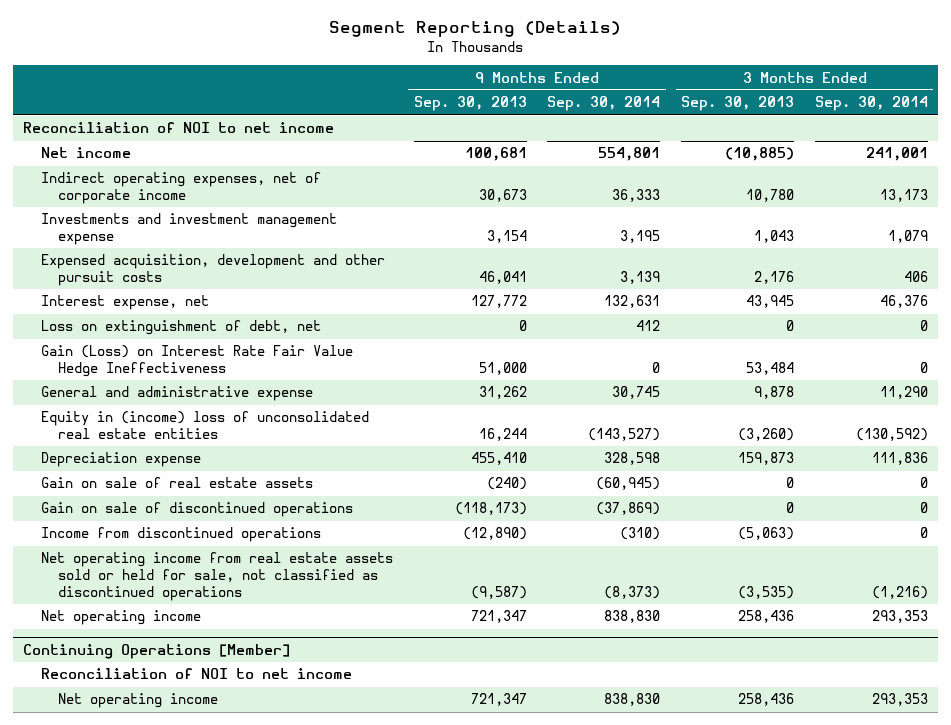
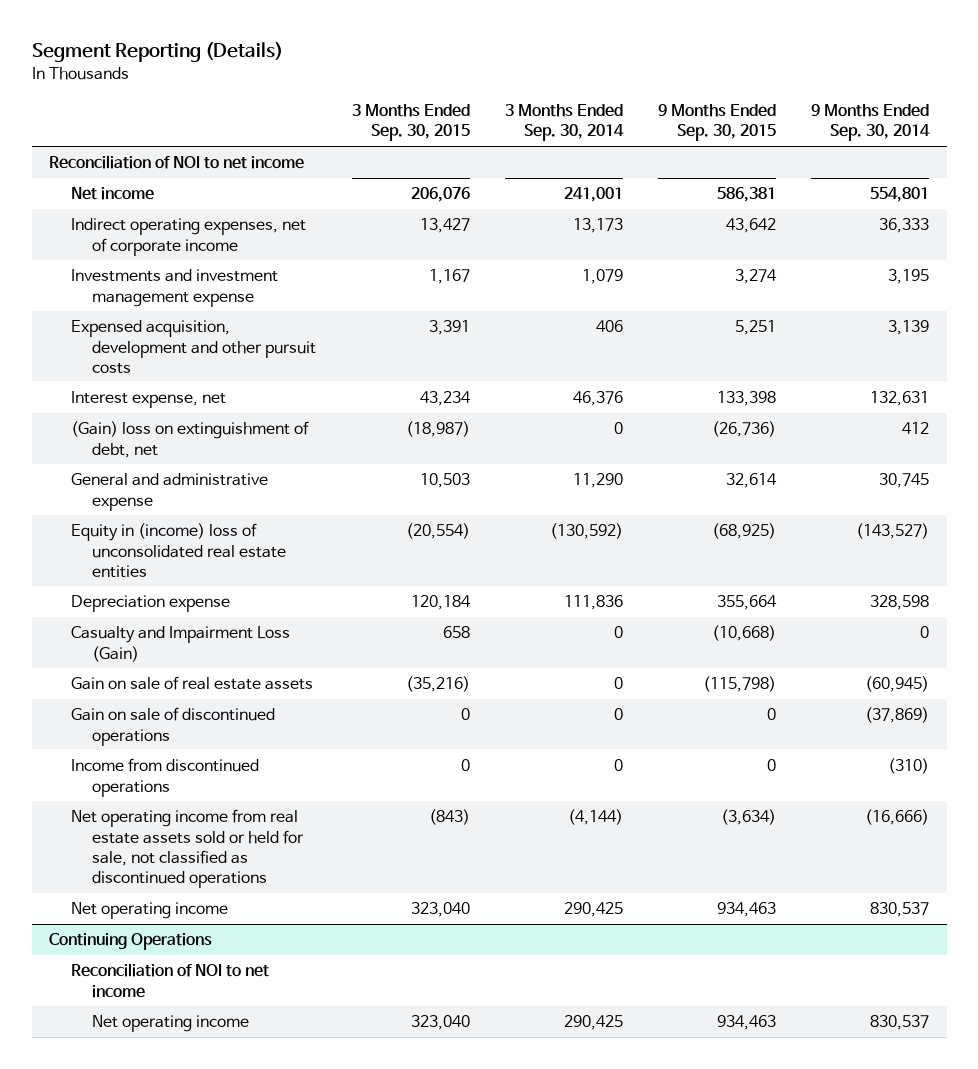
- | 9 Months Ended Sep. 30, 2013 | 9 Months Ended Sep. 30, 2014 | 3 Months Ended Sep. 30, 2013 | 3 Months Ended Sep. 30, 2014
+ | 3 Months Ended Sep. 30, 2015 | 3 Months Ended Sep. 30, 2014 | 9 Months Ended Sep. 30, 2015 | 9 Months Ended Sep. 30, 2014
- Loss on extinguishment of debt, net | 0 | 412 | 0 | 0
- Gain (Loss) on Interest Rate Fair Value Hedge Ineffectiveness | 51,000 | 0 | 53,484 | 0
+ (Gain) loss on extinguishment of debt, net | (18,987) | 0 | (26,736) | 412
+ Casualty and Impairment Loss (Gain) | 658 | 0 | (10,668) | 0
- Net operating income from real estate assets sold or held for sale, not classified as discontinued operations | (9,587) | (8,373) | (3,535) | (1,216)
- Net operating income | 721,347 | 838,830 | 258,436 | 293,353
- Continuing Operations [Member]
+ Net operating income from real estate assets sold or held for sale, not classified as discontinued operations | (843) | (4,144) | (3,634) | (16,666)
+ Net operating income | 323,040 | 290,425 | 934,463 | 830,537
+ Continuing Operations
- Net operating income | 721,347 | 838,830 | 258,436 | 293,353
+ Net operating income | 323,040 | 290,425 | 934,463 | 830,537

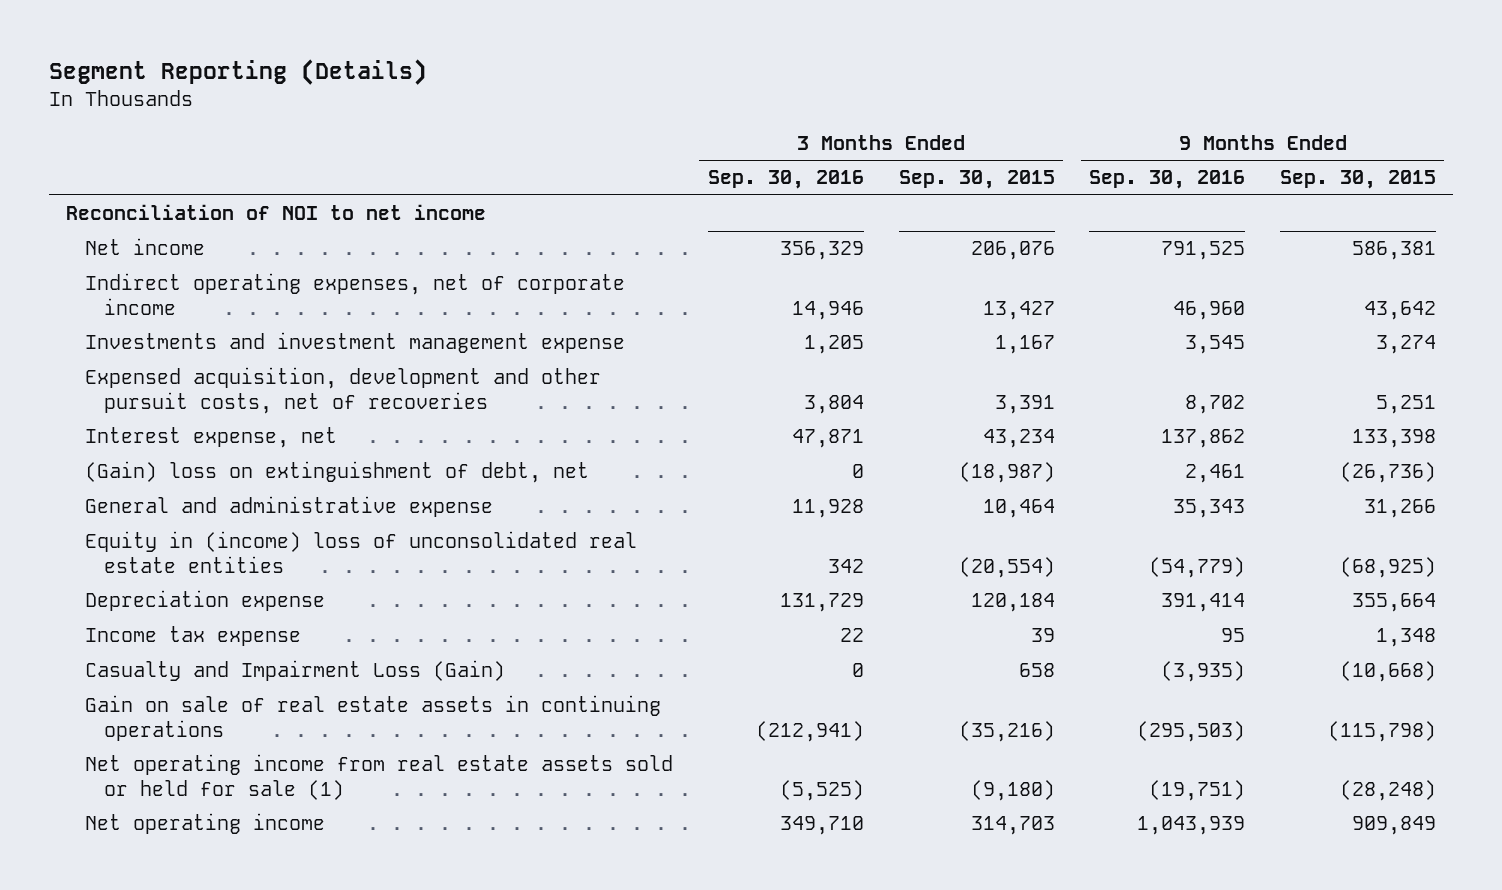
- | 3 Months Ended Sep. 30, 2015 | 3 Months Ended Sep. 30, 2014 | 9 Months Ended Sep. 30, 2015 | 9 Months Ended Sep. 30, 2014
+ | 3 Months Ended Sep. 30, 2016 | 3 Months Ended Sep. 30, 2015 | 9 Months Ended Sep. 30, 2016 | 9 Months Ended Sep. 30, 2015
- Expensed acquisition, development and other pursuit costs | 3,391 | 406 | 5,251 | 3,139
+ Expensed acquisition, development and other pursuit costs, net of recoveries | 3,804 | 3,391 | 8,702 | 5,251
- General and administrative expense | 10,503 | 11,290 | 32,614 | 30,745
+ General and administrative expense | 11,928 | 10,464 | 35,343 | 31,266
+ Income tax expense | 22 | 39 | 95 | 1,348
- Gain on sale of real estate assets | (35,216) | 0 | (115,798) | (60,945)
- Gain on sale of discontinued operations | 0 | 0 | 0 | (37,869)
- Income from discontinued operations | 0 | 0 | 0 | (310)
- Net operating income from real estate assets sold or held for sale, not classified as discontinued operations | (843) | (4,144) | (3,634) | (16,666)
- Net operating income | 323,040 | 290,425 | 934,463 | 830,537
- Continuing Operations
- Reconciliation of NOI to net income
- Net operating income | 323,040 | 290,425 | 934,463 | 830,537
+ Gain on sale of real estate assets in continuing operations | (212,941) | (35,216) | (295,503) | (115,798)
+ Net operating income from real estate assets sold or held for sale (1) | (5,525) | (9,180) | (19,751) | (28,248)
+ Net operating income | 349,710 | 314,703 | 1,043,939 | 909,849

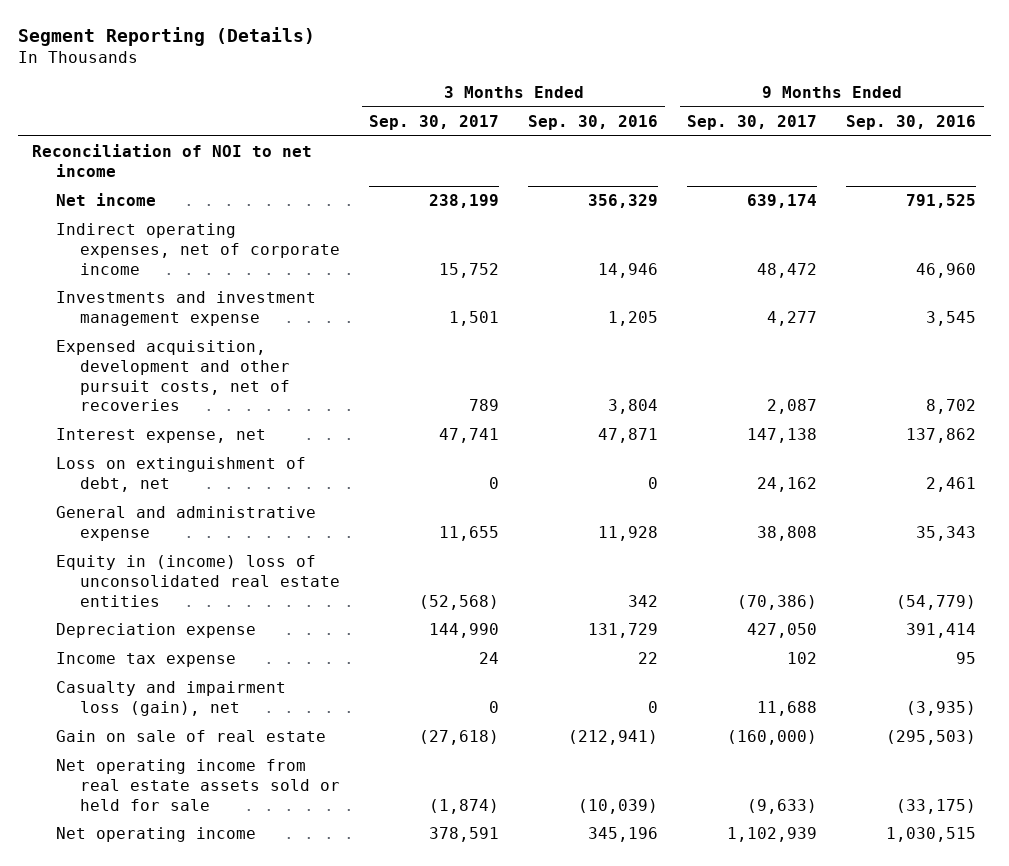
- | 3 Months Ended Sep. 30, 2016 | 3 Months Ended Sep. 30, 2015 | 9 Months Ended Sep. 30, 2016 | 9 Months Ended Sep. 30, 2015
+ | 3 Months Ended Sep. 30, 2017 | 3 Months Ended Sep. 30, 2016 | 9 Months Ended Sep. 30, 2017 | 9 Months Ended Sep. 30, 2016
- (Gain) loss on extinguishment of debt, net | 0 | (18,987) | 2,461 | (26,736)
+ Loss on extinguishment of debt, net | 0 | 0 | 24,162 | 2,461
- Casualty and Impairment Loss (Gain) | 0 | 658 | (3,935) | (10,668)
- Gain on sale of real estate assets in continuing operations | (212,941) | (35,216) | (295,503) | (115,798)
- Net operating income from real estate assets sold or held for sale (1) | (5,525) | (9,180) | (19,751) | (28,248)
- Net operating income | 349,710 | 314,703 | 1,043,939 | 909,849
+ Casualty and impairment loss (gain), net | 0 | 0 | 11,688 | (3,935)
+ Gain on sale of real estate | (27,618) | (212,941) | (160,000) | (295,503)
+ Net operating income from real estate assets sold or held for sale | (1,874) | (10,039) | (9,633) | (33,175)
+ Net operating income | 378,591 | 345,196 | 1,102,939 | 1,030,515

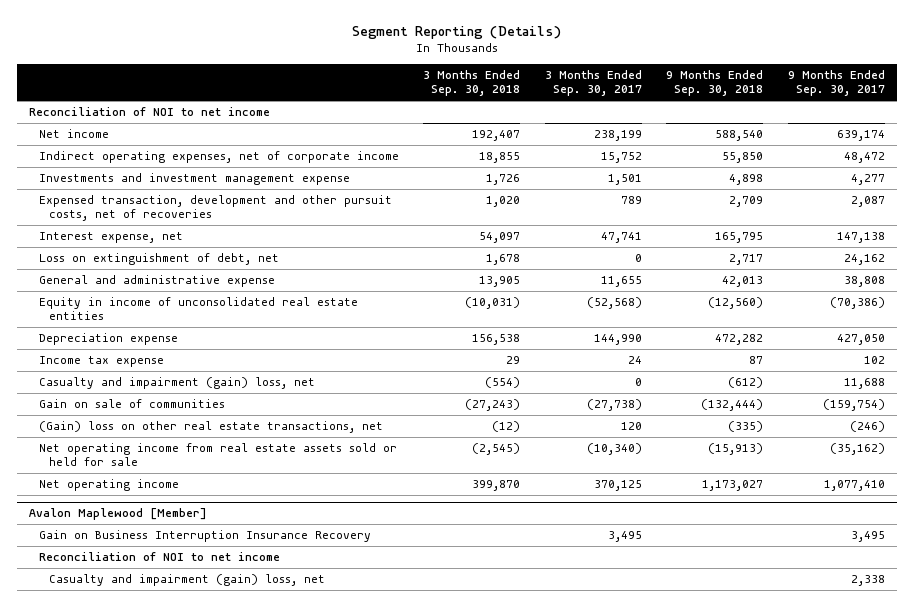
- | 3 Months Ended Sep. 30, 2017 | 3 Months Ended Sep. 30, 2016 | 9 Months Ended Sep. 30, 2017 | 9 Months Ended Sep. 30, 2016
+ | 3 Months Ended Sep. 30, 2018 | 3 Months Ended Sep. 30, 2017 | 9 Months Ended Sep. 30, 2018 | 9 Months Ended Sep. 30, 2017
- Expensed acquisition, development and other pursuit costs, net of recoveries | 789 | 3,804 | 2,087 | 8,702
+ Expensed transaction, development and other pursuit costs, net of recoveries | 1,020 | 789 | 2,709 | 2,087
- Equity in (income) loss of unconsolidated real estate entities | (52,568) | 342 | (70,386) | (54,779)
+ Equity in income of unconsolidated real estate entities | (10,031) | (52,568) | (12,560) | (70,386)
- Casualty and impairment loss (gain), net | 0 | 0 | 11,688 | (3,935)
- Gain on sale of real estate | (27,618) | (212,941) | (160,000) | (295,503)
- Net operating income from real estate assets sold or held for sale | (1,874) | (10,039) | (9,633) | (33,175)
- Net operating income | 378,591 | 345,196 | 1,102,939 | 1,030,515
+ Casualty and impairment (gain) loss, net | (554) | 0 | (612) | 11,688
+ Gain on sale of communities | (27,243) | (27,738) | (132,444) | (159,754)
+ (Gain) loss on other real estate transactions, net | (12) | 120 | (335) | (246)
+ Net operating income from real estate assets sold or held for sale | (2,545) | (10,340) | (15,913) | (35,162)
+ Net operating income | 399,870 | 370,125 | 1,173,027 | 1,077,410
+ Avalon Maplewood [Member]
+ Gain on Business Interruption Insurance Recovery | | 3,495 | | 3,495
+ Reconciliation of NOI to net income
+ Casualty and impairment (gain) loss, net | | | | 2,338

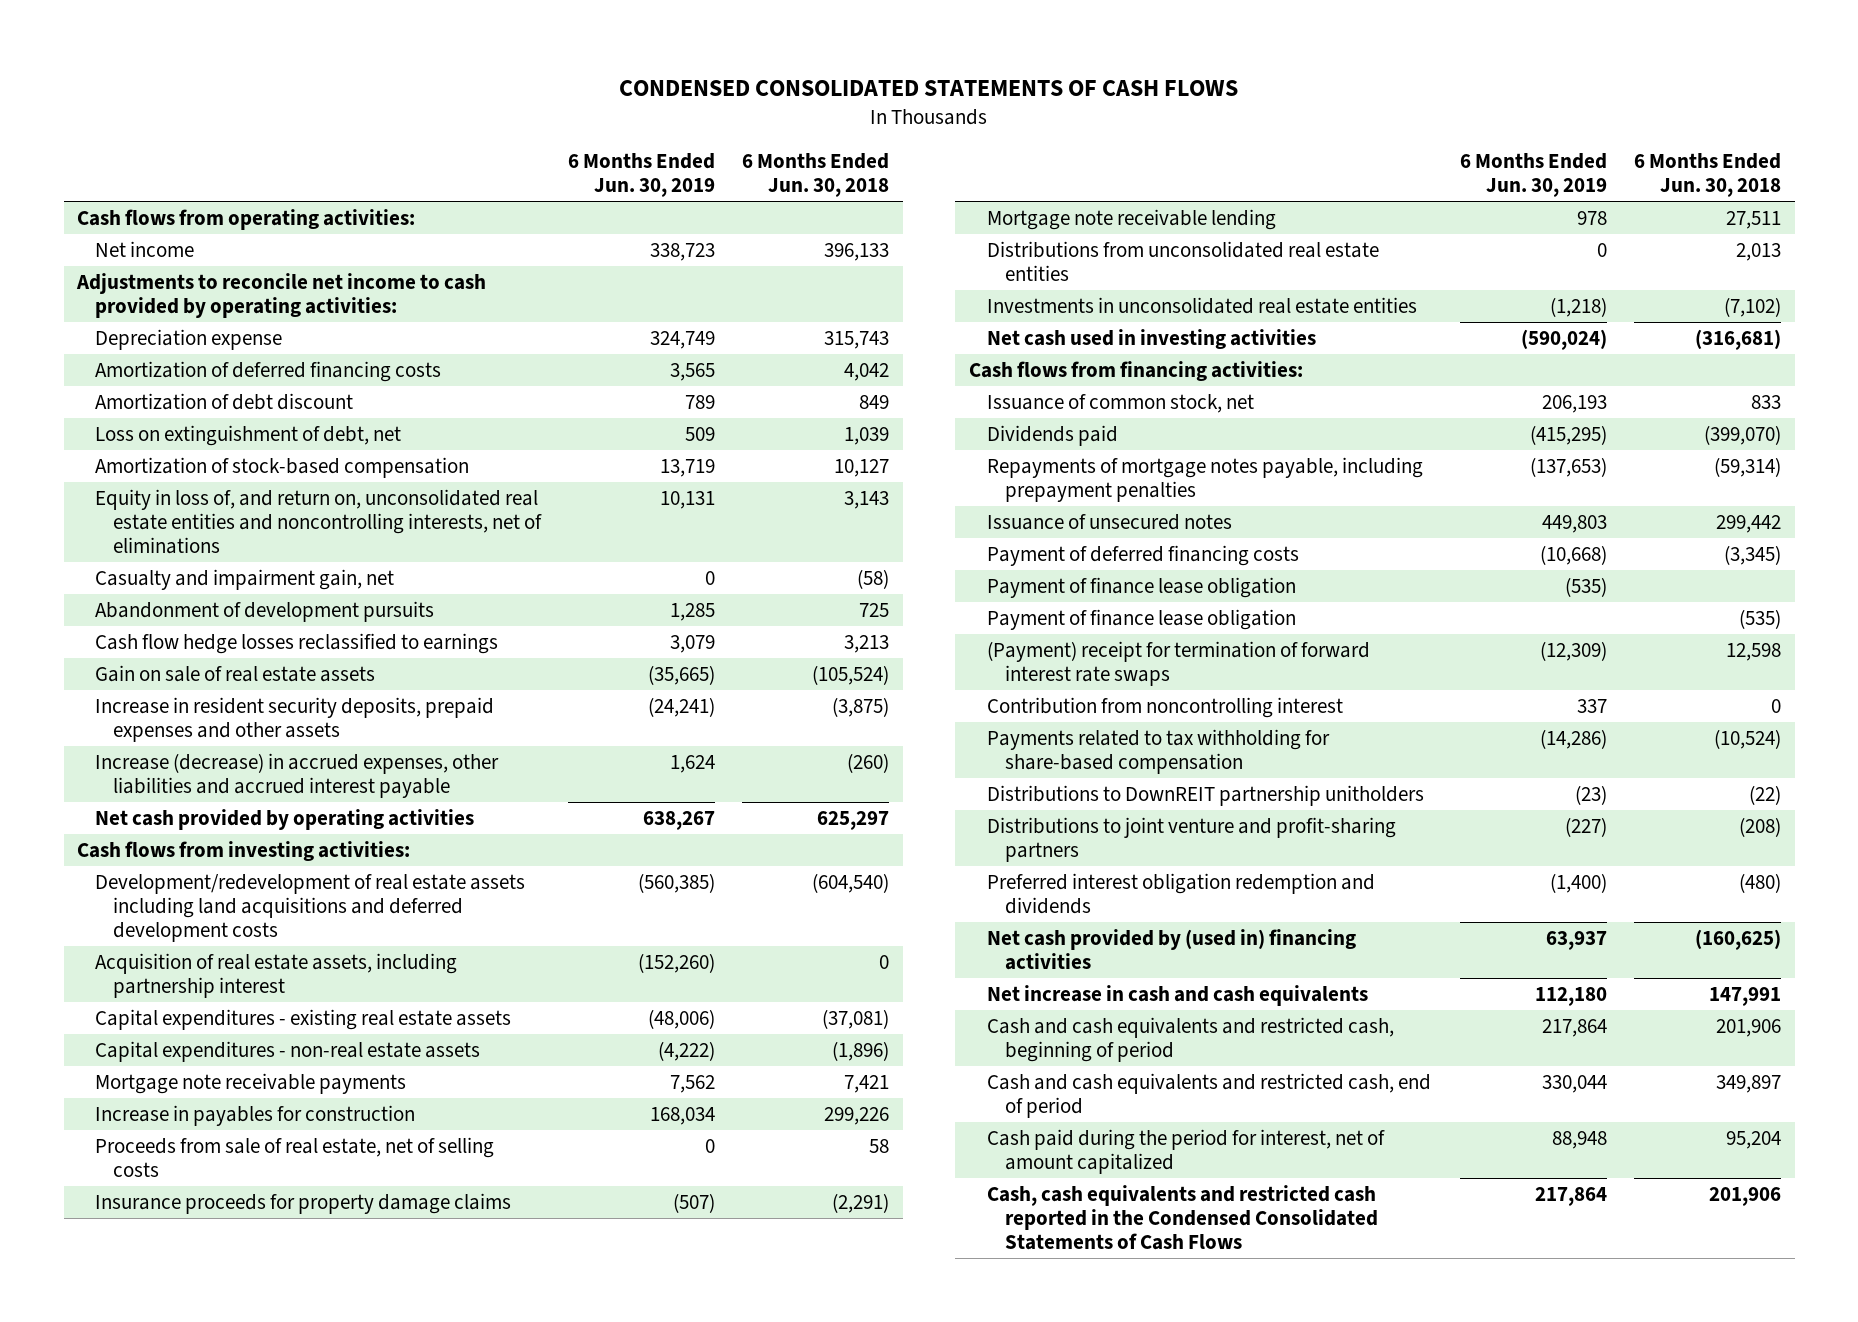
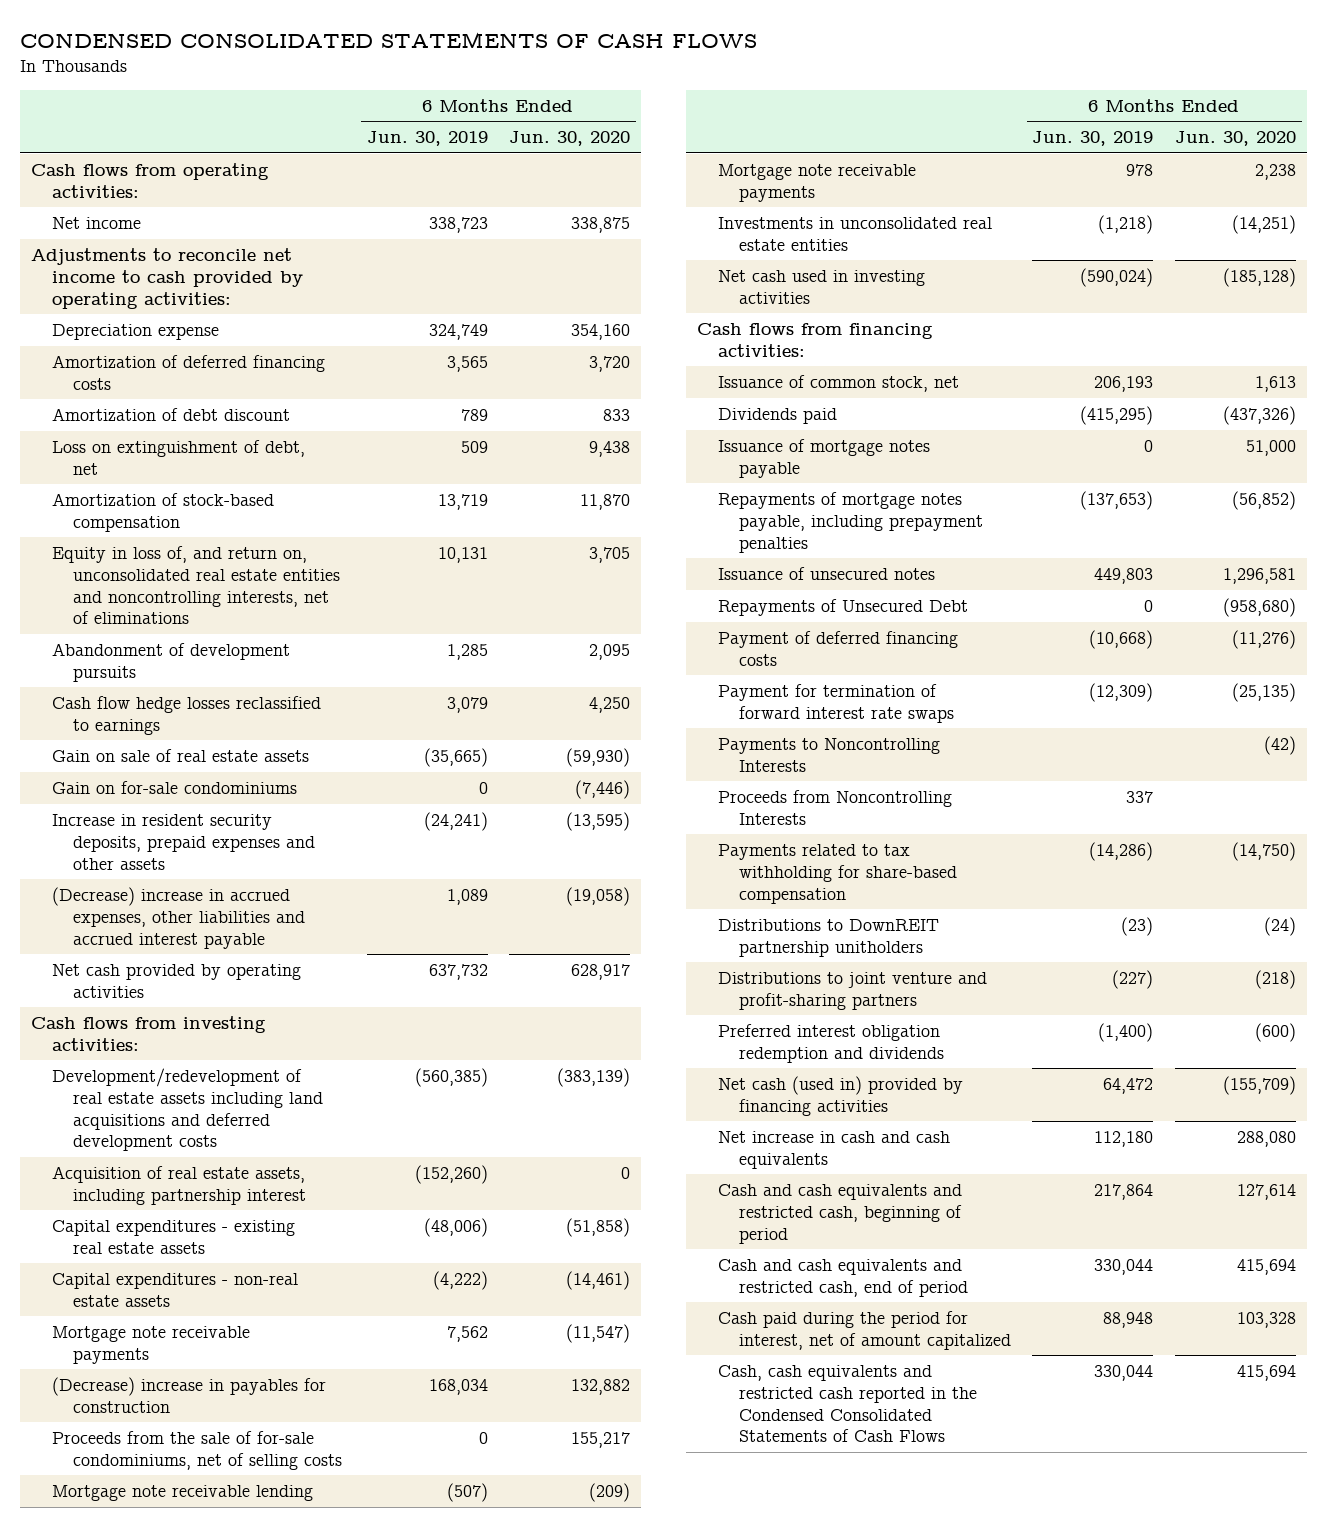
- | 6 Months Ended Jun. 30, 2019 | 6 Months Ended Jun. 30, 2018
+ | 6 Months Ended Jun. 30, 2019 | 6 Months Ended Jun. 30, 2020
- Casualty and impairment gain, net | 0 | (58)
+ Gain on for-sale condominiums | 0 | (7,446)
- Increase (decrease) in accrued expenses, other liabilities and accrued interest payable | 1,624 | (260)
- Net cash provided by operating activities | 638,267 | 625,297
+ (Decrease) increase in accrued expenses, other liabilities and accrued interest payable | 1,089 | (19,058)
+ Net cash provided by operating activities | 637,732 | 628,917
- Increase in payables for construction | 168,034 | 299,226
- Proceeds from sale of real estate, net of selling costs | 0 | 58
- Insurance proceeds for property damage claims | (507) | (2,291)
- Mortgage note receivable lending | 978 | 27,511
- Distributions from unconsolidated real estate entities | 0 | 2,013
+ (Decrease) increase in payables for construction | 168,034 | 132,882
+ Proceeds from the sale of for-sale condominiums, net of selling costs | 0 | 155,217
+ Mortgage note receivable lending | (507) | (209)
+ Mortgage note receivable payments | 978 | 2,238
+ Issuance of mortgage notes payable | 0 | 51,000
+ Repayments of Unsecured Debt | 0 | (958,680)
- Payment of finance lease obligation | (535) |
- Payment of finance lease obligation | | (535)
- (Payment) receipt for termination of forward interest rate swaps | (12,309) | 12,598
- Contribution from noncontrolling interest | 337 | 0
+ Payment for termination of forward interest rate swaps | (12,309) | (25,135)
+ Payments to Noncontrolling Interests | | (42)
+ Proceeds from Noncontrolling Interests | 337 |
- Net cash provided by (used in) financing activities | 63,937 | (160,625)
+ Net cash (used in) provided by financing activities | 64,472 | (155,709)
- Cash, cash equivalents and restricted cash reported in the Condensed Consolidated Statements of Cash Flows | 217,864 | 201,906
+ Cash, cash equivalents and restricted cash reported in the Condensed Consolidated Statements of Cash Flows | 330,044 | 415,694

